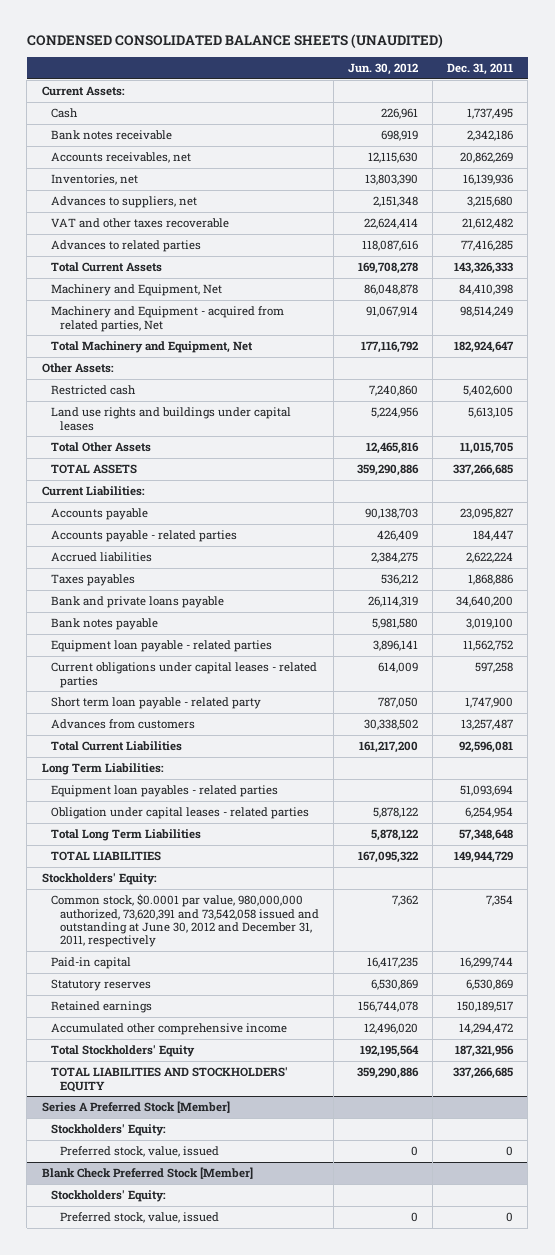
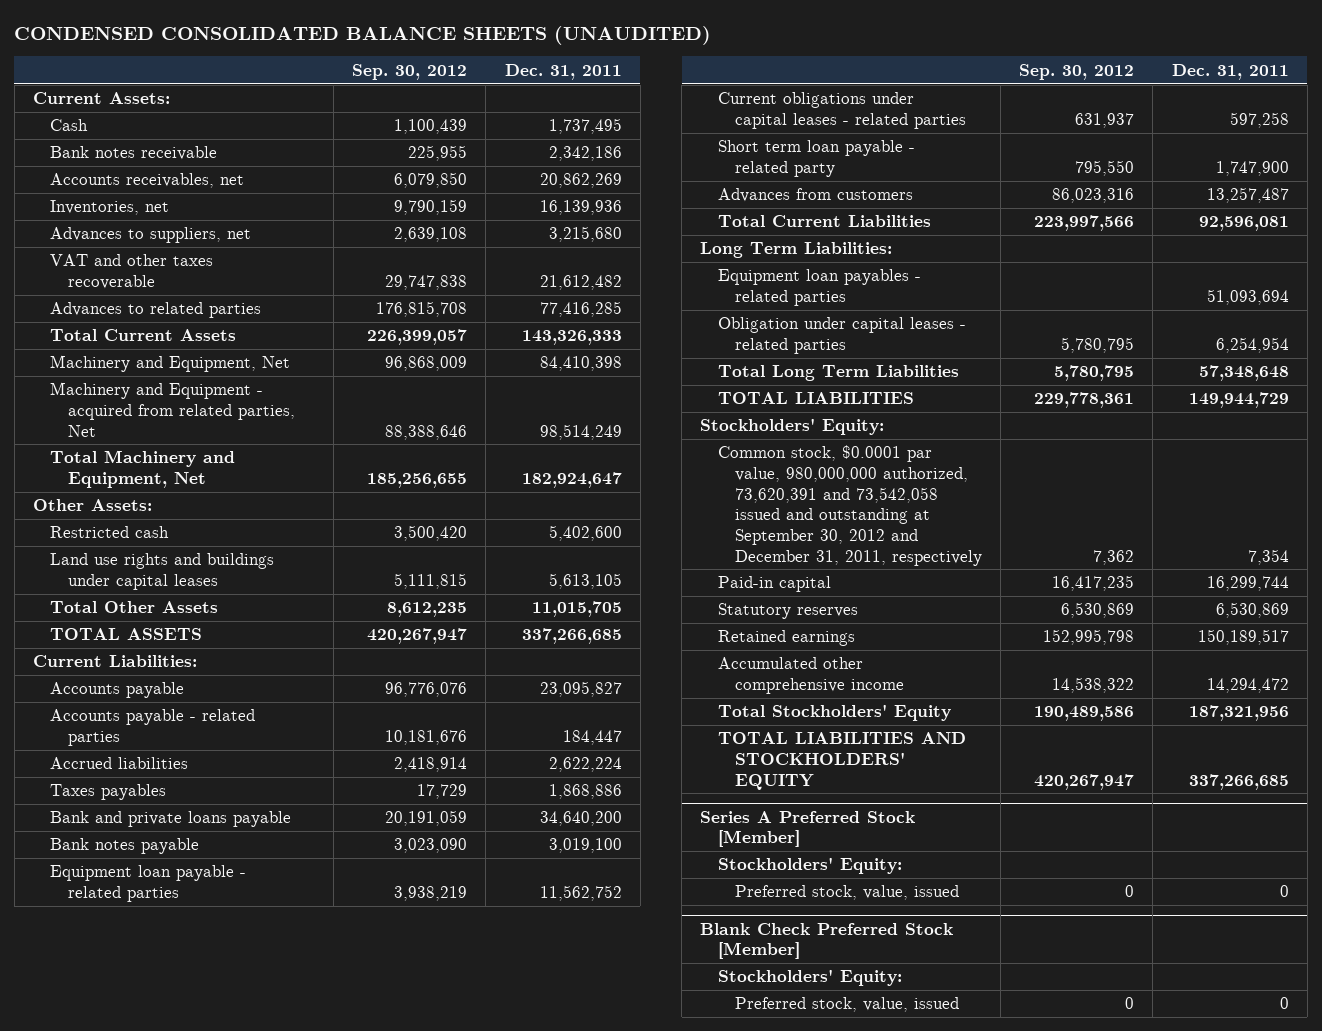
- | Jun. 30, 2012 | Dec. 31, 2011
+ | Sep. 30, 2012 | Dec. 31, 2011
- Common stock, $0.0001 par value, 980,000,000 authorized, 73,620,391 and 73,542,058 issued and outstanding at June 30, 2012 and December 31, 2011, respectively | 7,362 | 7,354
+ Common stock, $0.0001 par value, 980,000,000 authorized, 73,620,391 and 73,542,058 issued and outstanding at September 30, 2012 and December 31, 2011, respectively | 7,362 | 7,354

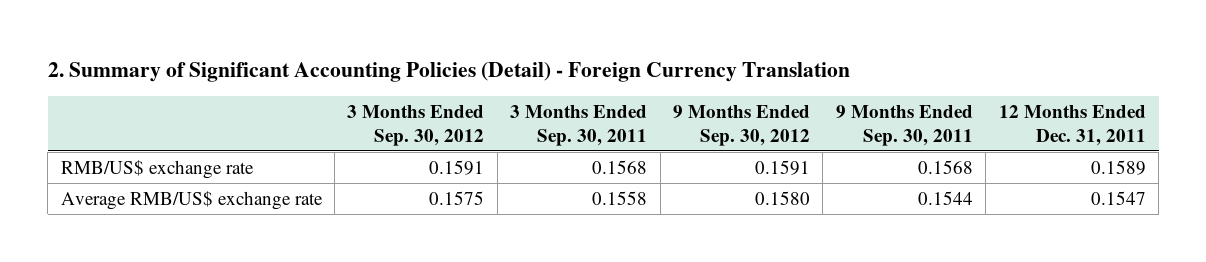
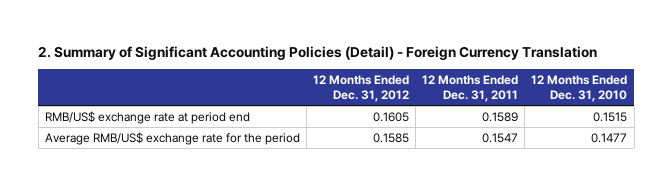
- | 3 Months Ended Sep. 30, 2012 | 3 Months Ended Sep. 30, 2011 | 9 Months Ended Sep. 30, 2012 | 9 Months Ended Sep. 30, 2011 | 12 Months Ended Dec. 31, 2011
+ | 12 Months Ended Dec. 31, 2012 | 12 Months Ended Dec. 31, 2011 | 12 Months Ended Dec. 31, 2010
- RMB/US$ exchange rate | 0.1591 | 0.1568 | 0.1591 | 0.1568 | 0.1589
- Average RMB/US$ exchange rate | 0.1575 | 0.1558 | 0.1580 | 0.1544 | 0.1547
+ RMB/US$ exchange rate at period end | 0.1605 | 0.1589 | 0.1515
+ Average RMB/US$ exchange rate for the period | 0.1585 | 0.1547 | 0.1477

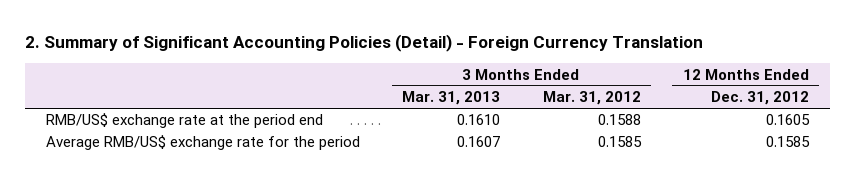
- | 12 Months Ended Dec. 31, 2012 | 12 Months Ended Dec. 31, 2011 | 12 Months Ended Dec. 31, 2010
+ | 3 Months Ended Mar. 31, 2013 | 3 Months Ended Mar. 31, 2012 | 12 Months Ended Dec. 31, 2012
- RMB/US$ exchange rate at period end | 0.1605 | 0.1589 | 0.1515
+ RMB/US$ exchange rate at the period end | 0.1610 | 0.1588 | 0.1605

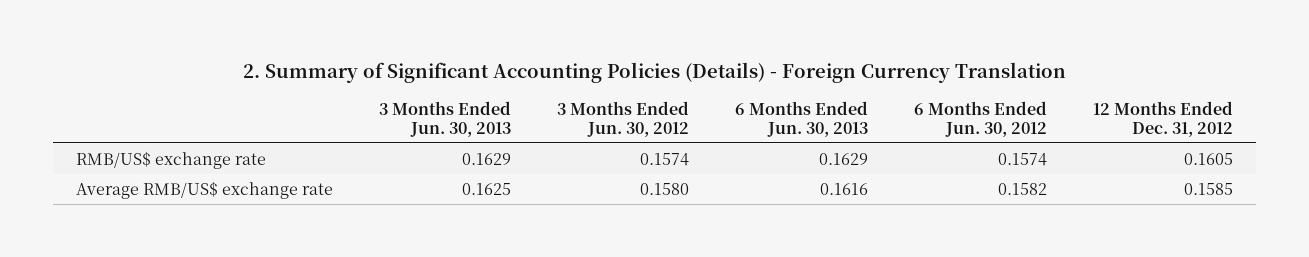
- 2. Summary of Significant Accounting Policies (Detail) - Foreign Currency Translation
+ 2. Summary of Significant Accounting Policies (Details) - Foreign Currency Translation
- | 3 Months Ended Mar. 31, 2013 | 3 Months Ended Mar. 31, 2012 | 12 Months Ended Dec. 31, 2012
+ | 3 Months Ended Jun. 30, 2013 | 3 Months Ended Jun. 30, 2012 | 6 Months Ended Jun. 30, 2013 | 6 Months Ended Jun. 30, 2012 | 12 Months Ended Dec. 31, 2012
- RMB/US$ exchange rate at the period end | 0.1610 | 0.1588 | 0.1605
- Average RMB/US$ exchange rate for the period | 0.1607 | 0.1585 | 0.1585
+ RMB/US$ exchange rate | 0.1629 | 0.1574 | 0.1629 | 0.1574 | 0.1605
+ Average RMB/US$ exchange rate | 0.1625 | 0.1580 | 0.1616 | 0.1582 | 0.1585

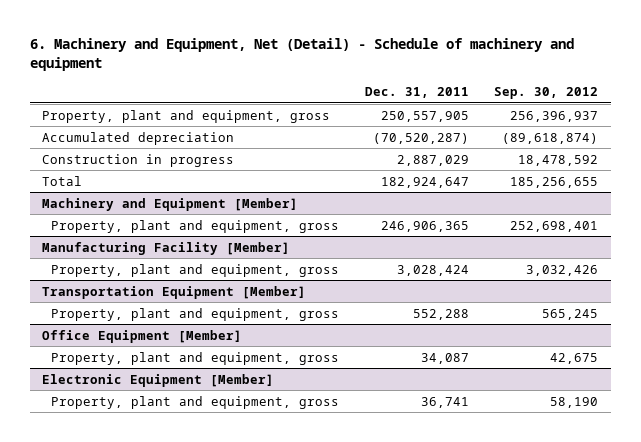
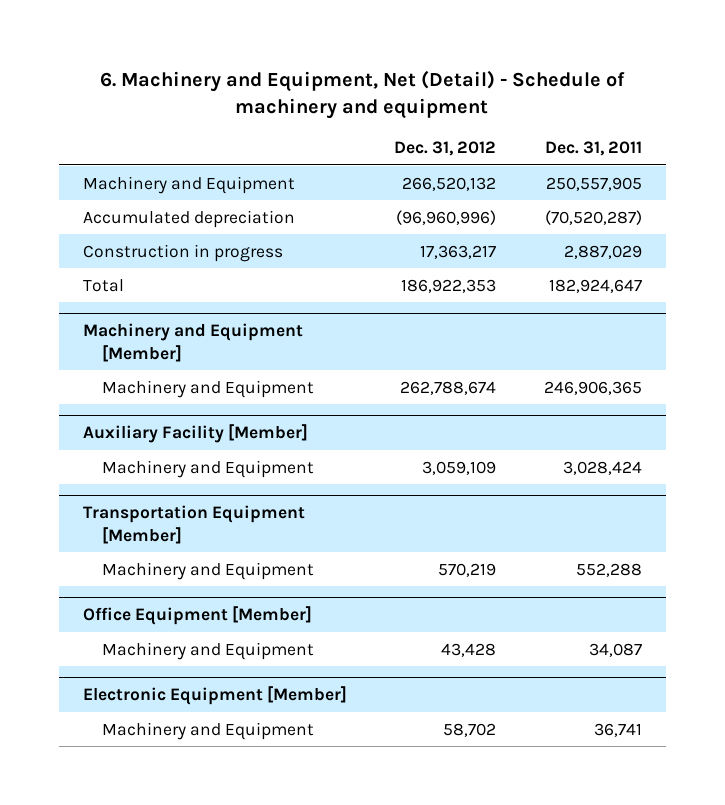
- | Dec. 31, 2011 | Sep. 30, 2012
+ | Dec. 31, 2012 | Dec. 31, 2011
- Property, plant and equipment, gross | 250,557,905 | 256,396,937
+ Machinery and Equipment | 266,520,132 | 250,557,905
@ Machinery and Equipment [Member]
- Property, plant and equipment, gross | 246,906,365 | 252,698,401
- Manufacturing Facility [Member]
- Property, plant and equipment, gross | 3,028,424 | 3,032,426
@ Machinery and Equipment [Member]
+ Machinery and Equipment | 262,788,674 | 246,906,365
+ Auxiliary Facility [Member]
+ Machinery and Equipment | 3,059,109 | 3,028,424
@ Transportation Equipment [Member]
- Property, plant and equipment, gross | 552,288 | 565,245
+ Machinery and Equipment | 570,219 | 552,288
@ Office Equipment [Member]
- Property, plant and equipment, gross | 34,087 | 42,675
+ Machinery and Equipment | 43,428 | 34,087
@ Electronic Equipment [Member]
- Property, plant and equipment, gross | 36,741 | 58,190
+ Machinery and Equipment | 58,702 | 36,741

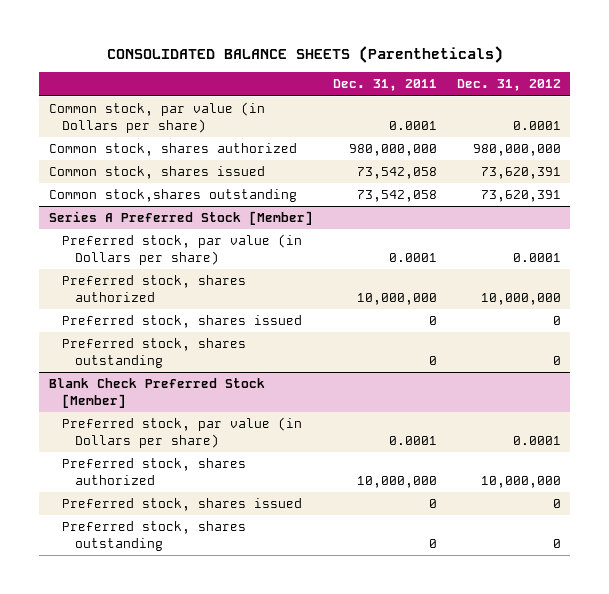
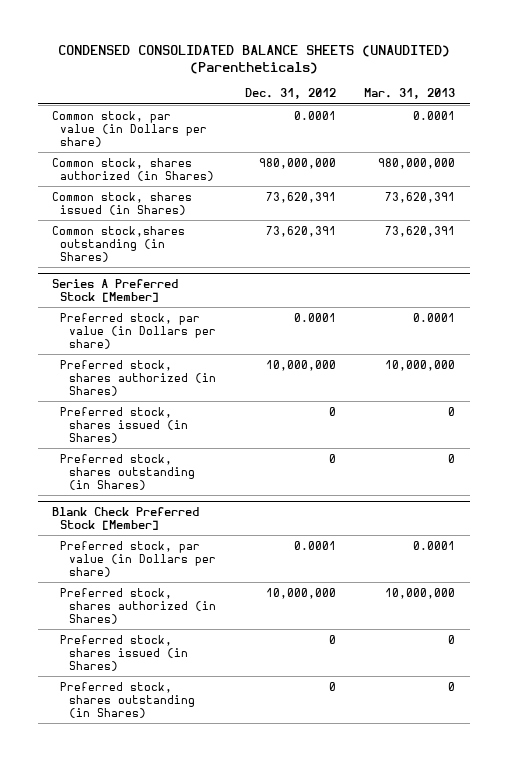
- CONSOLIDATED BALANCE SHEETS (Parentheticals)
+ CONDENSED CONSOLIDATED BALANCE SHEETS (UNAUDITED) (Parentheticals)
- | Dec. 31, 2011 | Dec. 31, 2012
+ | Dec. 31, 2012 | Mar. 31, 2013
- Common stock, shares authorized | 980,000,000 | 980,000,000
- Common stock, shares issued | 73,542,058 | 73,620,391
- Common stock,shares outstanding | 73,542,058 | 73,620,391
+ Common stock, shares authorized (in Shares) | 980,000,000 | 980,000,000
+ Common stock, shares issued (in Shares) | 73,620,391 | 73,620,391
+ Common stock,shares outstanding (in Shares) | 73,620,391 | 73,620,391
@ Series A Preferred Stock [Member]
- Preferred stock, shares authorized | 10,000,000 | 10,000,000
- Preferred stock, shares issued | 0 | 0
- Preferred stock, shares outstanding | 0 | 0
+ Preferred stock, shares authorized (in Shares) | 10,000,000 | 10,000,000
+ Preferred stock, shares issued (in Shares) | 0 | 0
+ Preferred stock, shares outstanding (in Shares) | 0 | 0
@ Blank Check Preferred Stock [Member]
- Preferred stock, shares authorized | 10,000,000 | 10,000,000
- Preferred stock, shares issued | 0 | 0
- Preferred stock, shares outstanding | 0 | 0
+ Preferred stock, shares authorized (in Shares) | 10,000,000 | 10,000,000
+ Preferred stock, shares issued (in Shares) | 0 | 0
+ Preferred stock, shares outstanding (in Shares) | 0 | 0

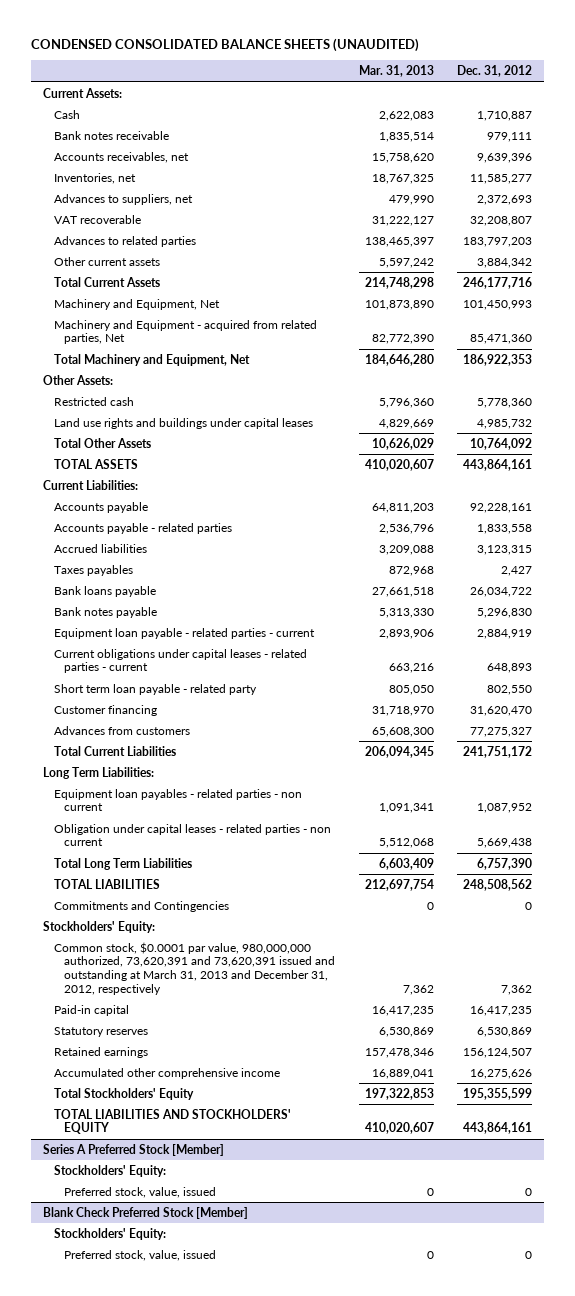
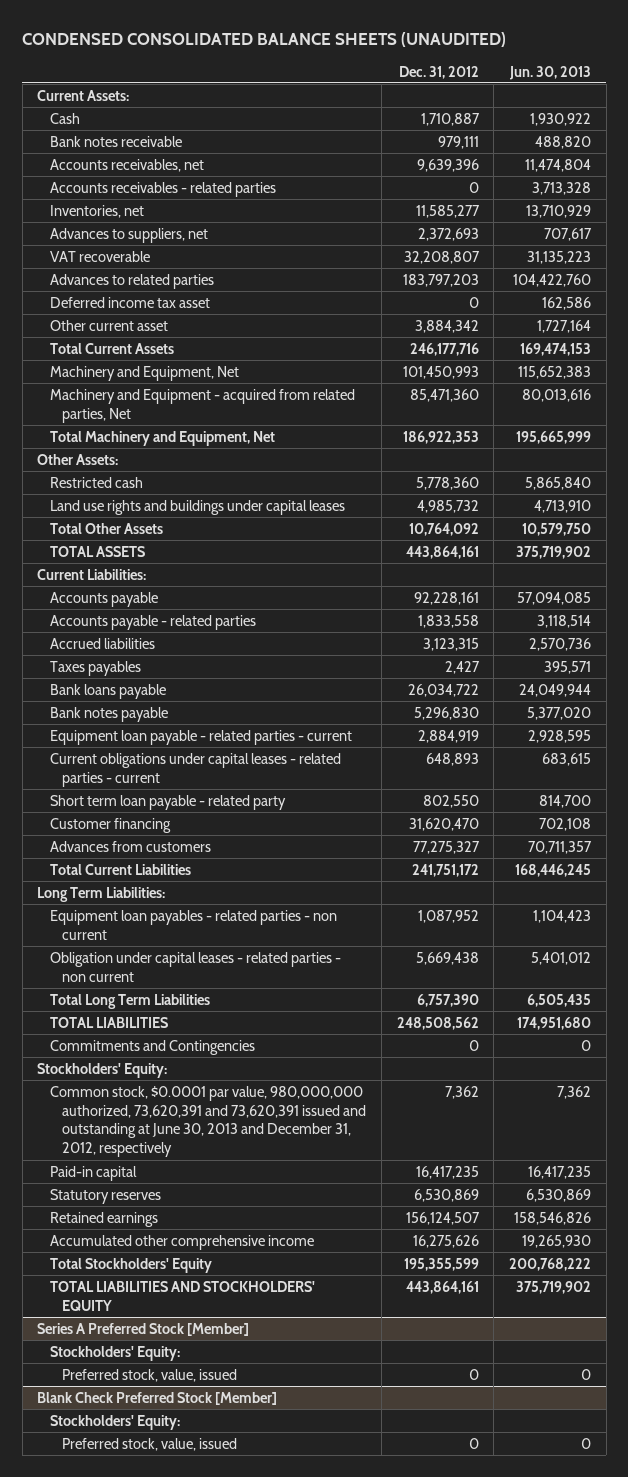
- | Mar. 31, 2013 | Dec. 31, 2012
+ | Dec. 31, 2012 | Jun. 30, 2013
+ Accounts receivables - related parties | 0 | 3,713,328
- Other current assets | 5,597,242 | 3,884,342
+ Deferred income tax asset | 0 | 162,586
+ Other current asset | 3,884,342 | 1,727,164
- Common stock, $0.0001 par value, 980,000,000 authorized, 73,620,391 and 73,620,391 issued and outstanding at March 31, 2013 and December 31, 2012, respectively | 7,362 | 7,362
+ Common stock, $0.0001 par value, 980,000,000 authorized, 73,620,391 and 73,620,391 issued and outstanding at June 30, 2013 and December 31, 2012, respectively | 7,362 | 7,362

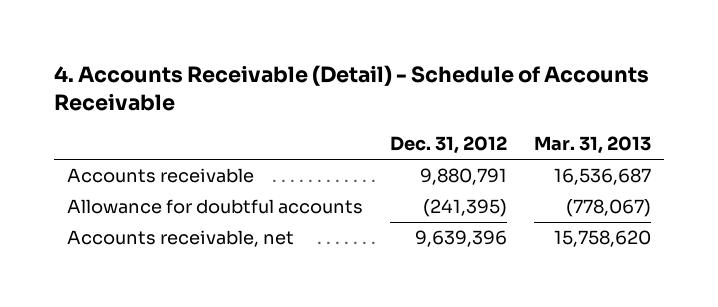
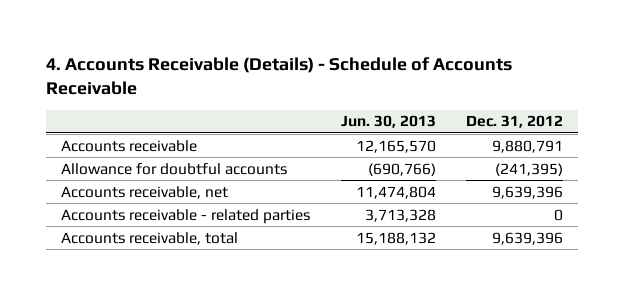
- 4. Accounts Receivable (Detail) - Schedule of Accounts Receivable
+ 4. Accounts Receivable (Details) - Schedule of Accounts Receivable
- | Dec. 31, 2012 | Mar. 31, 2013
+ | Jun. 30, 2013 | Dec. 31, 2012
+ Accounts receivable - related parties | 3,713,328 | 0
+ Accounts receivable, total | 15,188,132 | 9,639,396

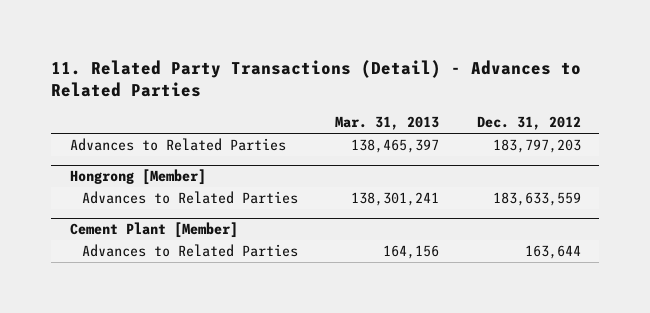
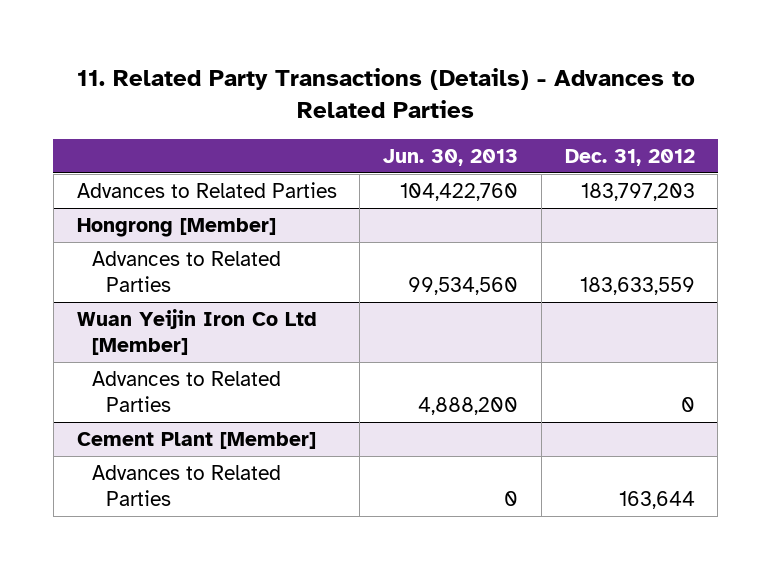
- 11. Related Party Transactions (Detail) - Advances to Related Parties
+ 11. Related Party Transactions (Details) - Advances to Related Parties
- | Mar. 31, 2013 | Dec. 31, 2012
+ | Jun. 30, 2013 | Dec. 31, 2012
+ Wuan Yeijin Iron Co Ltd [Member]
+ Advances to Related Parties | 4,888,200 | 0

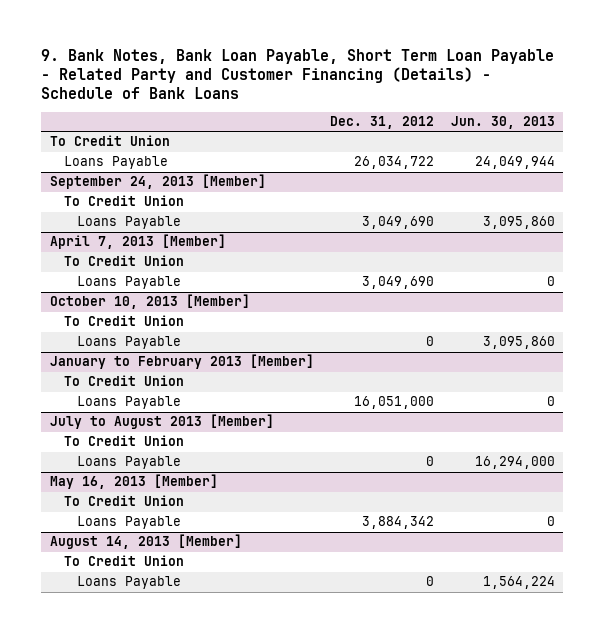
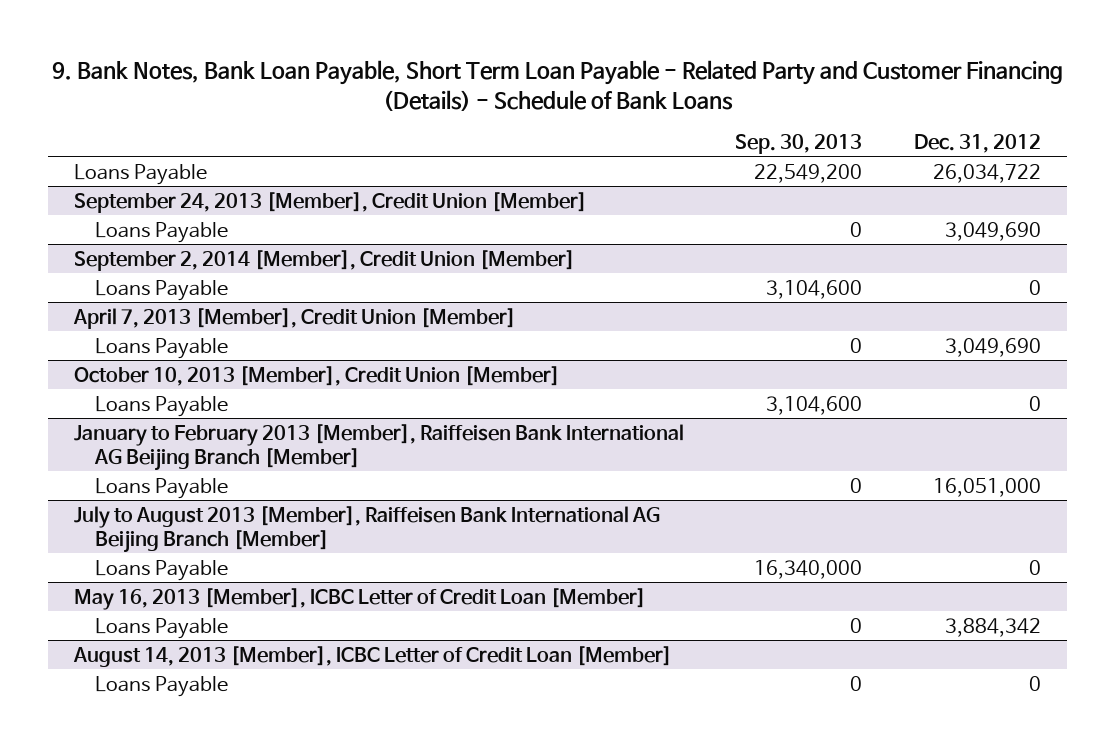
- | Dec. 31, 2012 | Jun. 30, 2013
+ | Sep. 30, 2013 | Dec. 31, 2012
- To Credit Union
- September 24, 2013 [Member]
- To Credit Union
+ September 24, 2013 [Member], Credit Union [Member]
- April 7, 2013 [Member]
- To Credit Union
+ September 2, 2014 [Member], Credit Union [Member]
+ Loans Payable | 3,104,600 | 0
+ April 7, 2013 [Member], Credit Union [Member]
- October 10, 2013 [Member]
- To Credit Union
+ October 10, 2013 [Member], Credit Union [Member]
- January to February 2013 [Member]
- To Credit Union
+ January to February 2013 [Member], Raiffeisen Bank International AG Beijing Branch [Member]
- July to August 2013 [Member]
- To Credit Union
+ July to August 2013 [Member], Raiffeisen Bank International AG Beijing Branch [Member]
- May 16, 2013 [Member]
- To Credit Union
+ May 16, 2013 [Member], ICBC Letter of Credit Loan [Member]
- August 14, 2013 [Member]
- To Credit Union
+ August 14, 2013 [Member], ICBC Letter of Credit Loan [Member]

